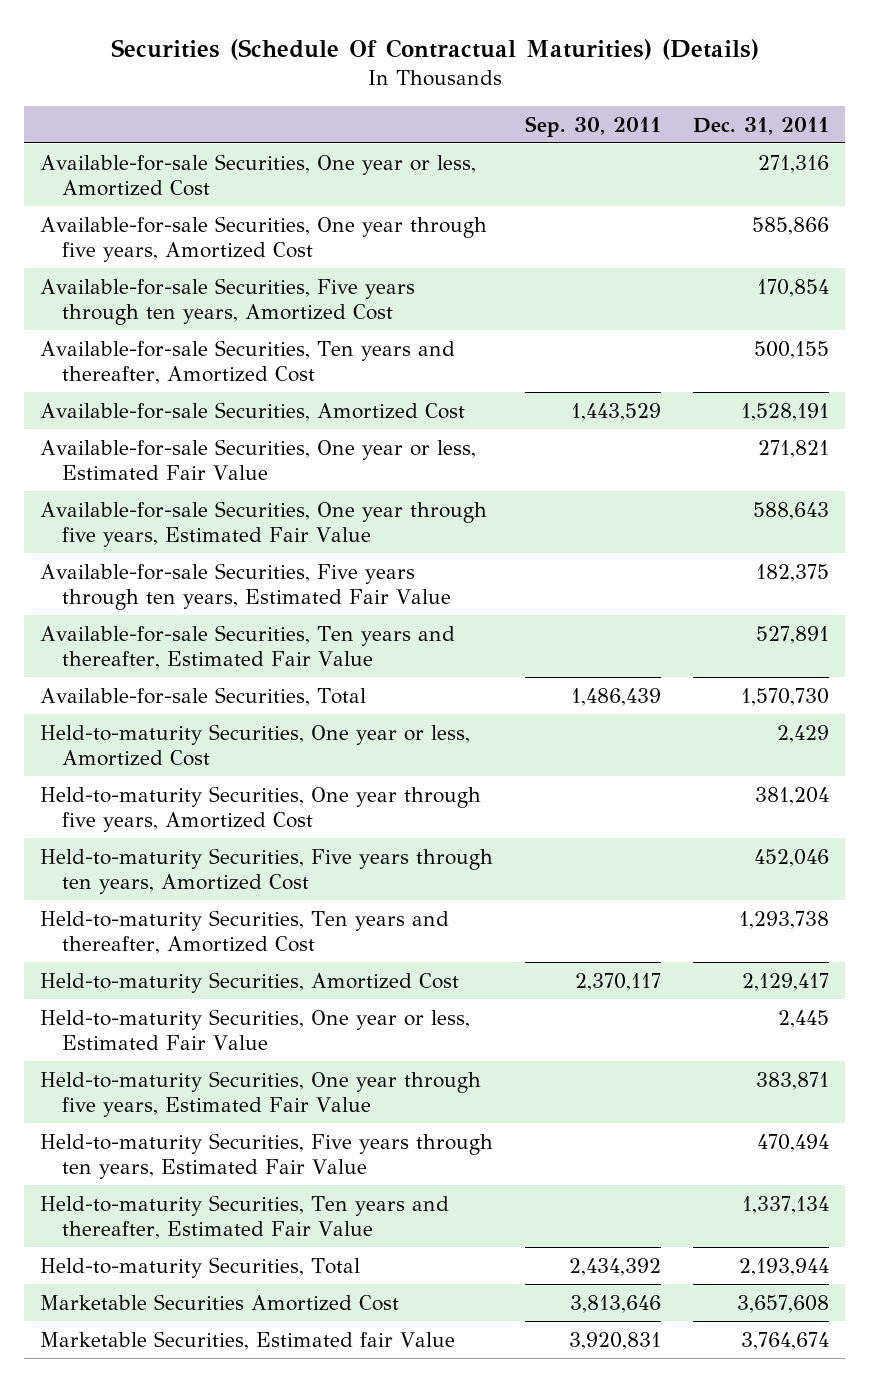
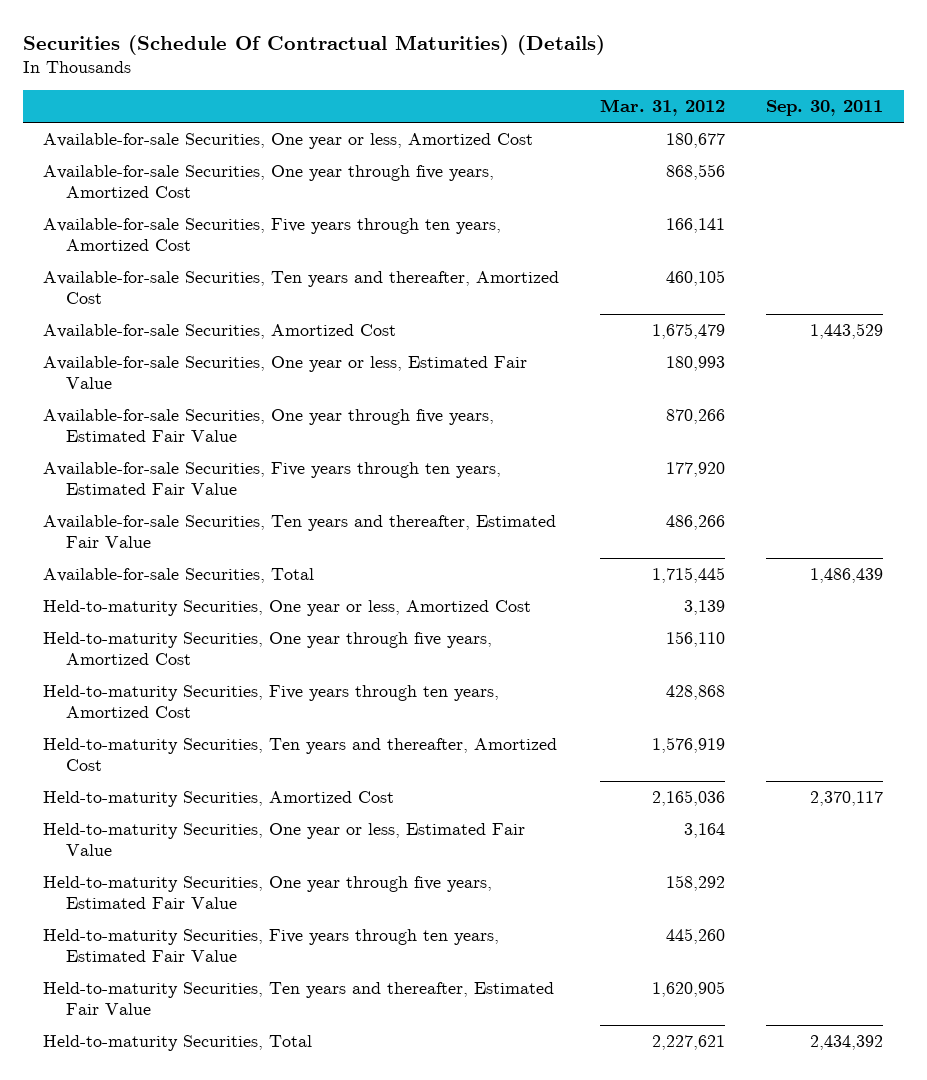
- | Sep. 30, 2011 | Dec. 31, 2011
+ | Mar. 31, 2012 | Sep. 30, 2011
- Marketable Securities Amortized Cost | 3,813,646 | 3,657,608
- Marketable Securities, Estimated fair Value | 3,920,831 | 3,764,674

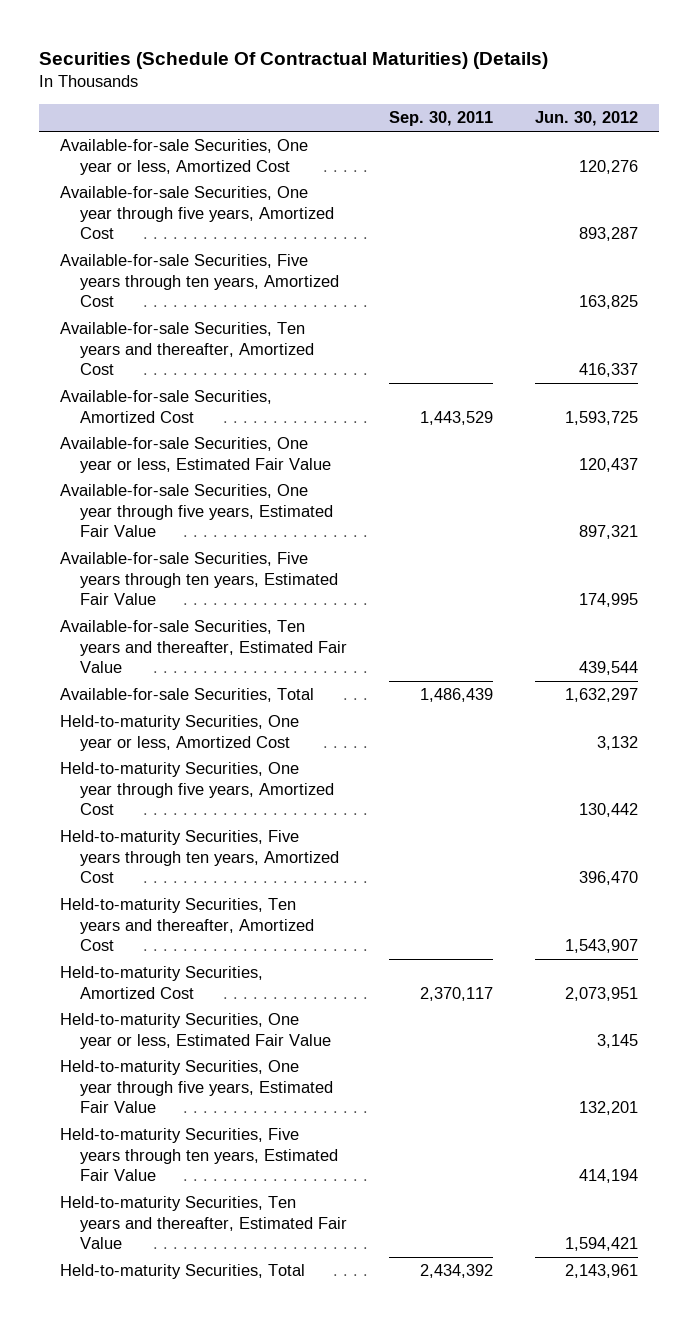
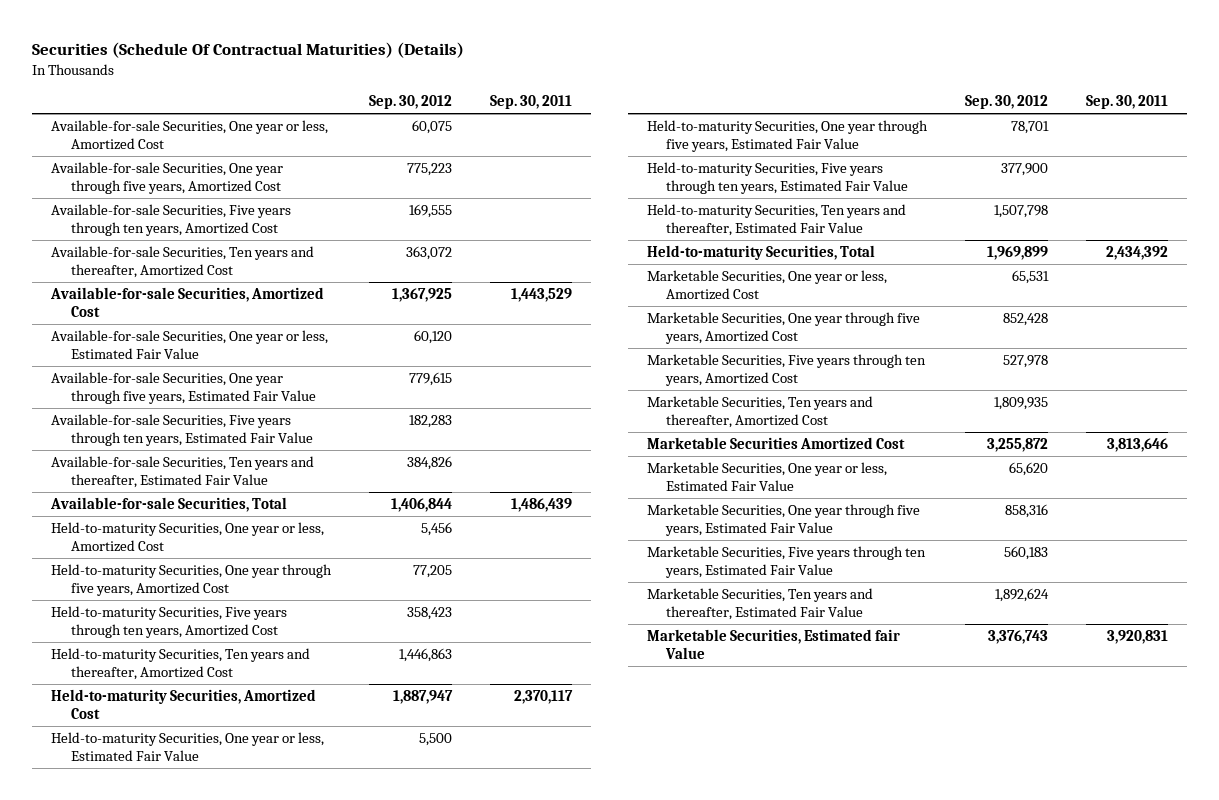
- | Sep. 30, 2011 | Jun. 30, 2012
+ | Sep. 30, 2012 | Sep. 30, 2011
+ Marketable Securities, One year or less, Amortized Cost | 65,531 |
+ Marketable Securities, One year through five years, Amortized Cost | 852,428 |
+ Marketable Securities, Five years through ten years, Amortized Cost | 527,978 |
+ Marketable Securities, Ten years and thereafter, Amortized Cost | 1,809,935 |
+ Marketable Securities Amortized Cost | 3,255,872 | 3,813,646
+ Marketable Securities, One year or less, Estimated Fair Value | 65,620 |
+ Marketable Securities, One year through five years, Estimated Fair Value | 858,316 |
+ Marketable Securities, Five years through ten years, Estimated Fair Value | 560,183 |
+ Marketable Securities, Ten years and thereafter, Estimated Fair Value | 1,892,624 |
+ Marketable Securities, Estimated fair Value | 3,376,743 | 3,920,831

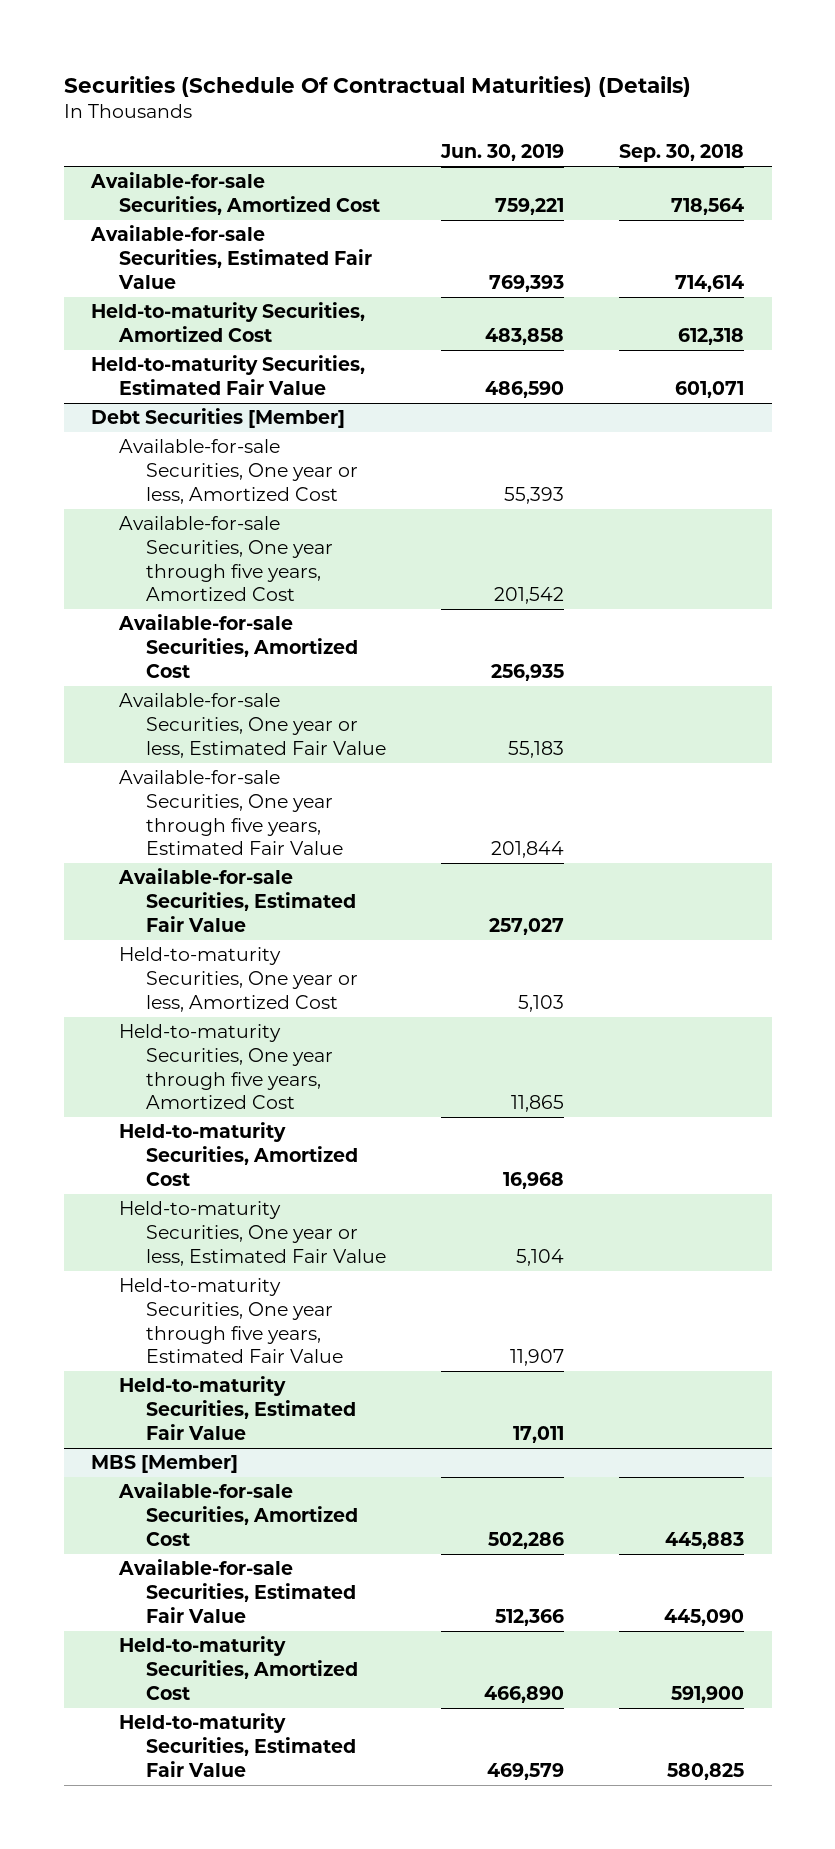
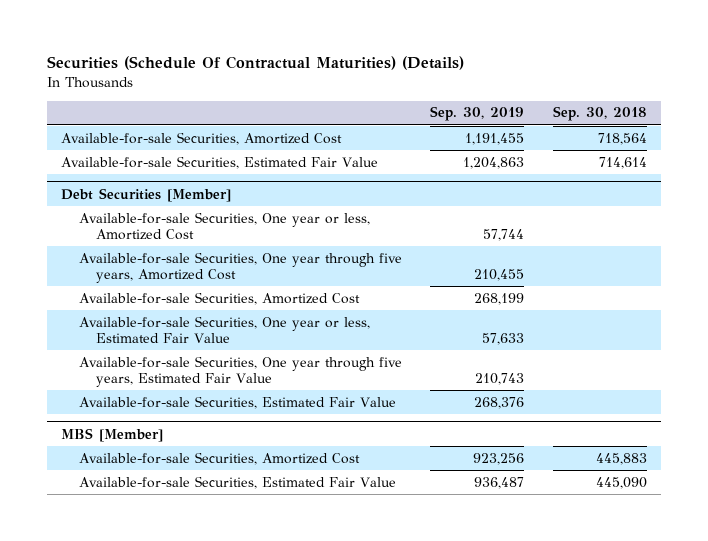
- | Jun. 30, 2019 | Sep. 30, 2018
+ | Sep. 30, 2019 | Sep. 30, 2018
- Held-to-maturity Securities, Amortized Cost | 483,858 | 612,318
- Held-to-maturity Securities, Estimated Fair Value | 486,590 | 601,071
@ Debt Securities [Member]
- Held-to-maturity Securities, One year or less, Amortized Cost | 5,103 |
- Held-to-maturity Securities, One year through five years, Amortized Cost | 11,865 |
- Held-to-maturity Securities, Amortized Cost | 16,968 |
- Held-to-maturity Securities, One year or less, Estimated Fair Value | 5,104 |
- Held-to-maturity Securities, One year through five years, Estimated Fair Value | 11,907 |
- Held-to-maturity Securities, Estimated Fair Value | 17,011 |
@ MBS [Member]
- Held-to-maturity Securities, Amortized Cost | 466,890 | 591,900
- Held-to-maturity Securities, Estimated Fair Value | 469,579 | 580,825

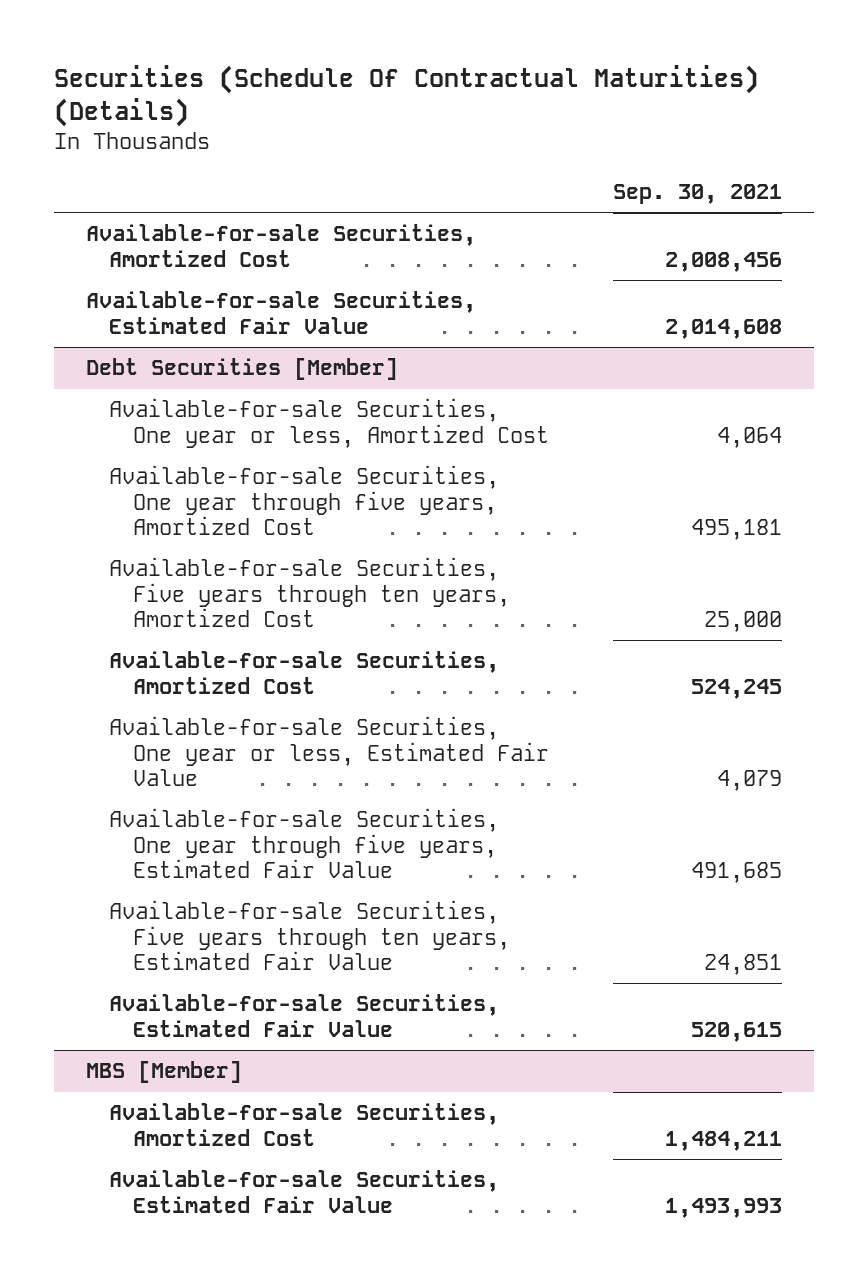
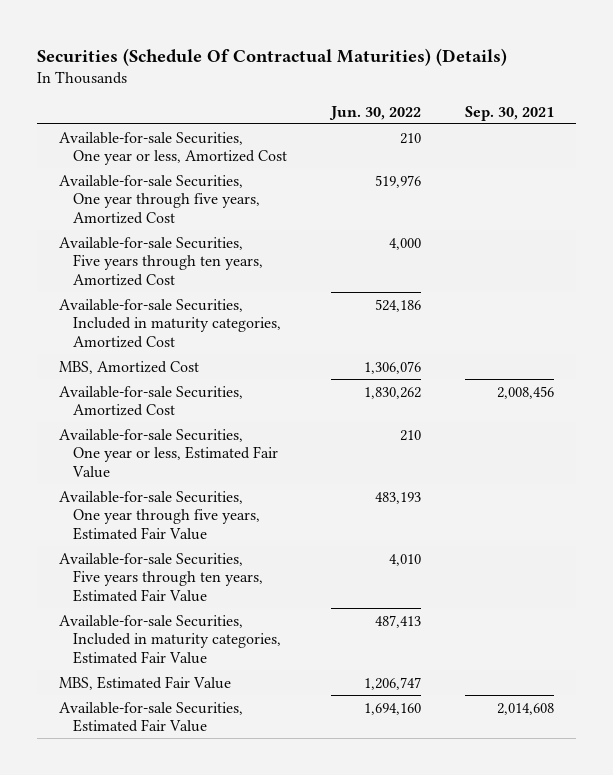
- | Sep. 30, 2021
+ | Jun. 30, 2022 | Sep. 30, 2021
+ Available-for-sale Securities, One year or less, Amortized Cost | 210 |
+ Available-for-sale Securities, One year through five years, Amortized Cost | 519,976 |
+ Available-for-sale Securities, Five years through ten years, Amortized Cost | 4,000 |
+ Available-for-sale Securities, Included in maturity categories, Amortized Cost | 524,186 |
+ MBS, Amortized Cost | 1,306,076 |
+ Available-for-sale Securities, One year or less, Estimated Fair Value | 210 |
+ Available-for-sale Securities, One year through five years, Estimated Fair Value | 483,193 |
+ Available-for-sale Securities, Five years through ten years, Estimated Fair Value | 4,010 |
+ Available-for-sale Securities, Included in maturity categories, Estimated Fair Value | 487,413 |
+ MBS, Estimated Fair Value | 1,206,747 |
- Debt Securities [Member]
- Available-for-sale Securities, One year or less, Amortized Cost | 4,064
- Available-for-sale Securities, One year through five years, Amortized Cost | 495,181
- Available-for-sale Securities, Five years through ten years, Amortized Cost | 25,000
- Available-for-sale Securities, Amortized Cost | 524,245
- Available-for-sale Securities, One year or less, Estimated Fair Value | 4,079
- Available-for-sale Securities, One year through five years, Estimated Fair Value | 491,685
- Available-for-sale Securities, Five years through ten years, Estimated Fair Value | 24,851
- Available-for-sale Securities, Estimated Fair Value | 520,615
- MBS [Member]
- Available-for-sale Securities, Amortized Cost | 1,484,211
- Available-for-sale Securities, Estimated Fair Value | 1,493,993

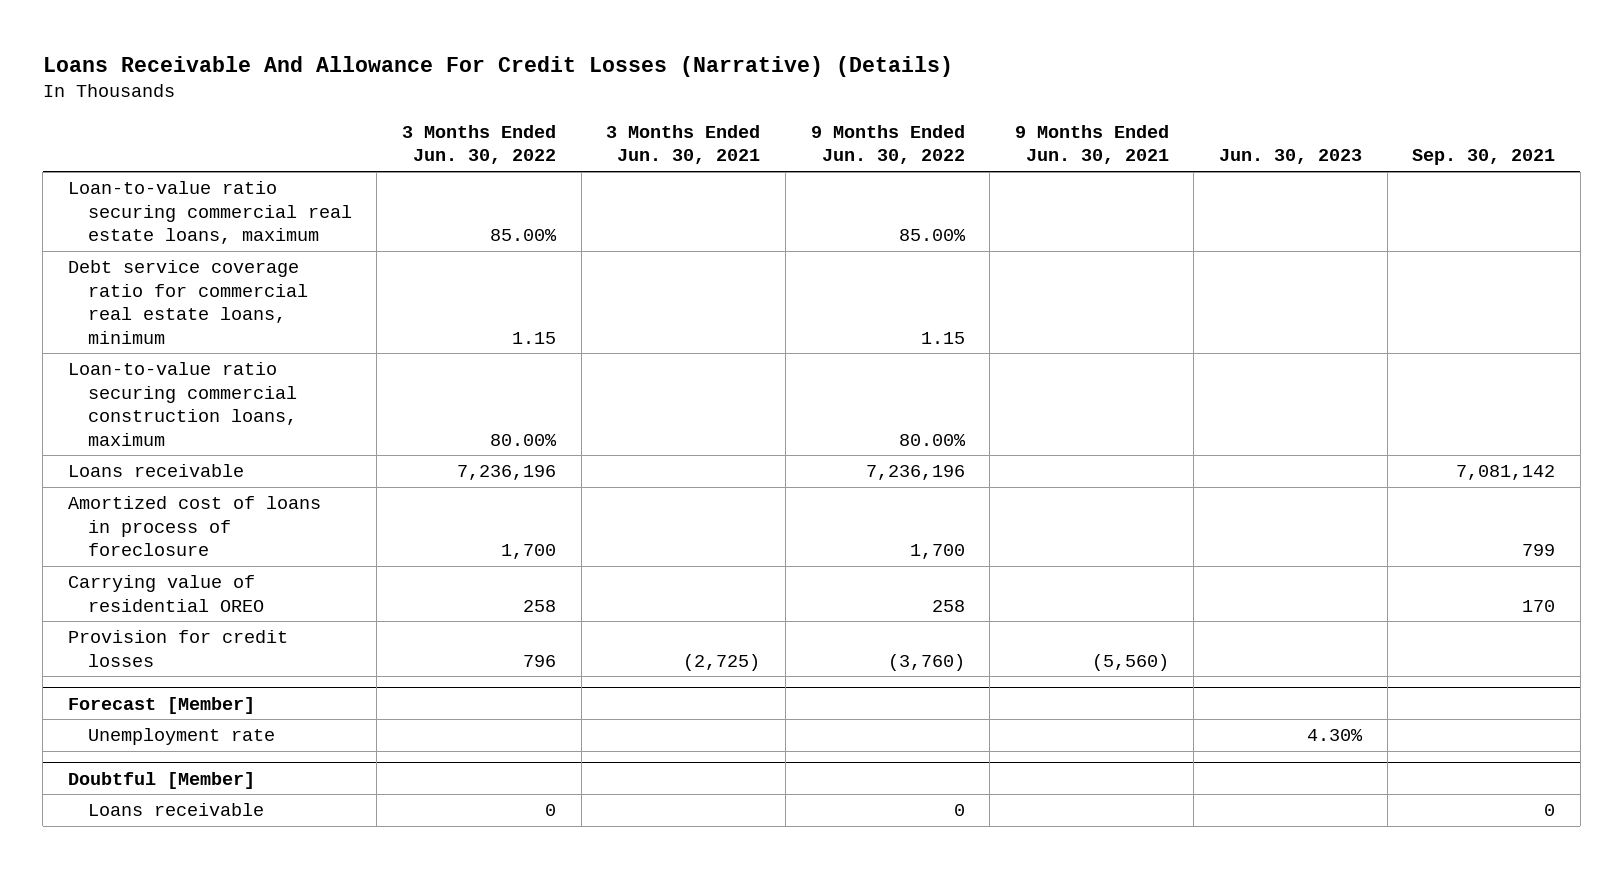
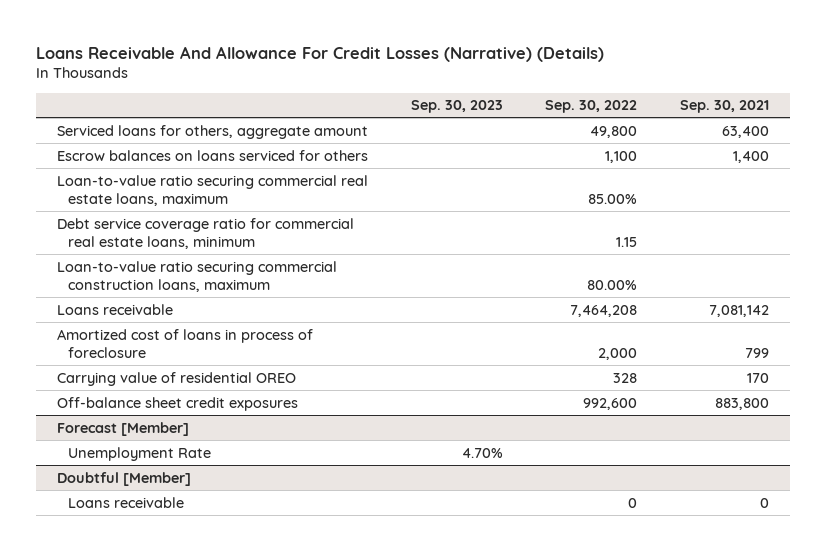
- | 3 Months Ended Jun. 30, 2022 | 3 Months Ended Jun. 30, 2021 | 9 Months Ended Jun. 30, 2022 | 9 Months Ended Jun. 30, 2021 | Jun. 30, 2023 | Sep. 30, 2021
+ | Sep. 30, 2023 | Sep. 30, 2022 | Sep. 30, 2021
+ Serviced loans for others, aggregate amount | | 49,800 | 63,400
+ Escrow balances on loans serviced for others | | 1,100 | 1,400
- Provision for credit losses | 796 | (2,725) | (3,760) | (5,560) | |
+ Off-balance sheet credit exposures | | 992,600 | 883,800
@ Forecast [Member]
- Unemployment rate | | | | | 4.30% |
+ Unemployment Rate | 4.70% | |

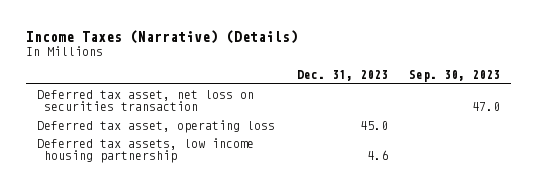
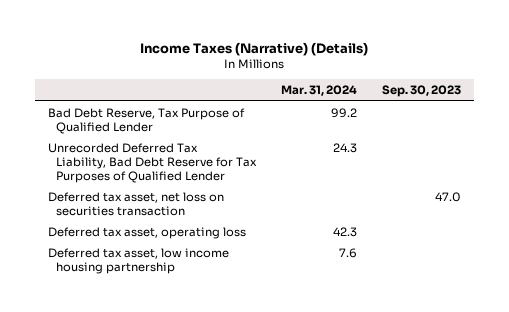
- | Dec. 31, 2023 | Sep. 30, 2023
+ | Mar. 31, 2024 | Sep. 30, 2023
+ Bad Debt Reserve, Tax Purpose of Qualified Lender | 99.2 |
+ Unrecorded Deferred Tax Liability, Bad Debt Reserve for Tax Purposes of Qualified Lender | 24.3 |
- Deferred tax assets, low income housing partnership | 4.6 |
+ Deferred tax asset, low income housing partnership | 7.6 |

